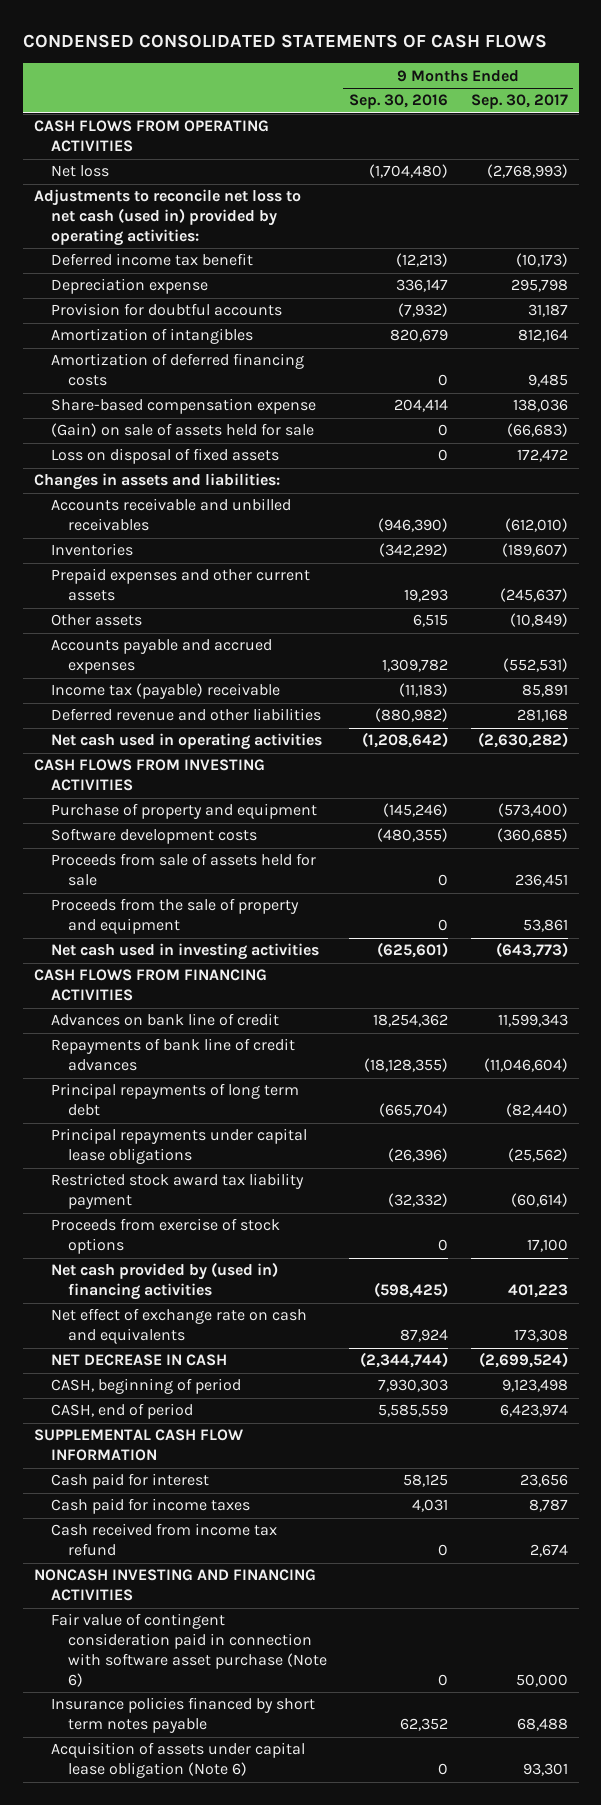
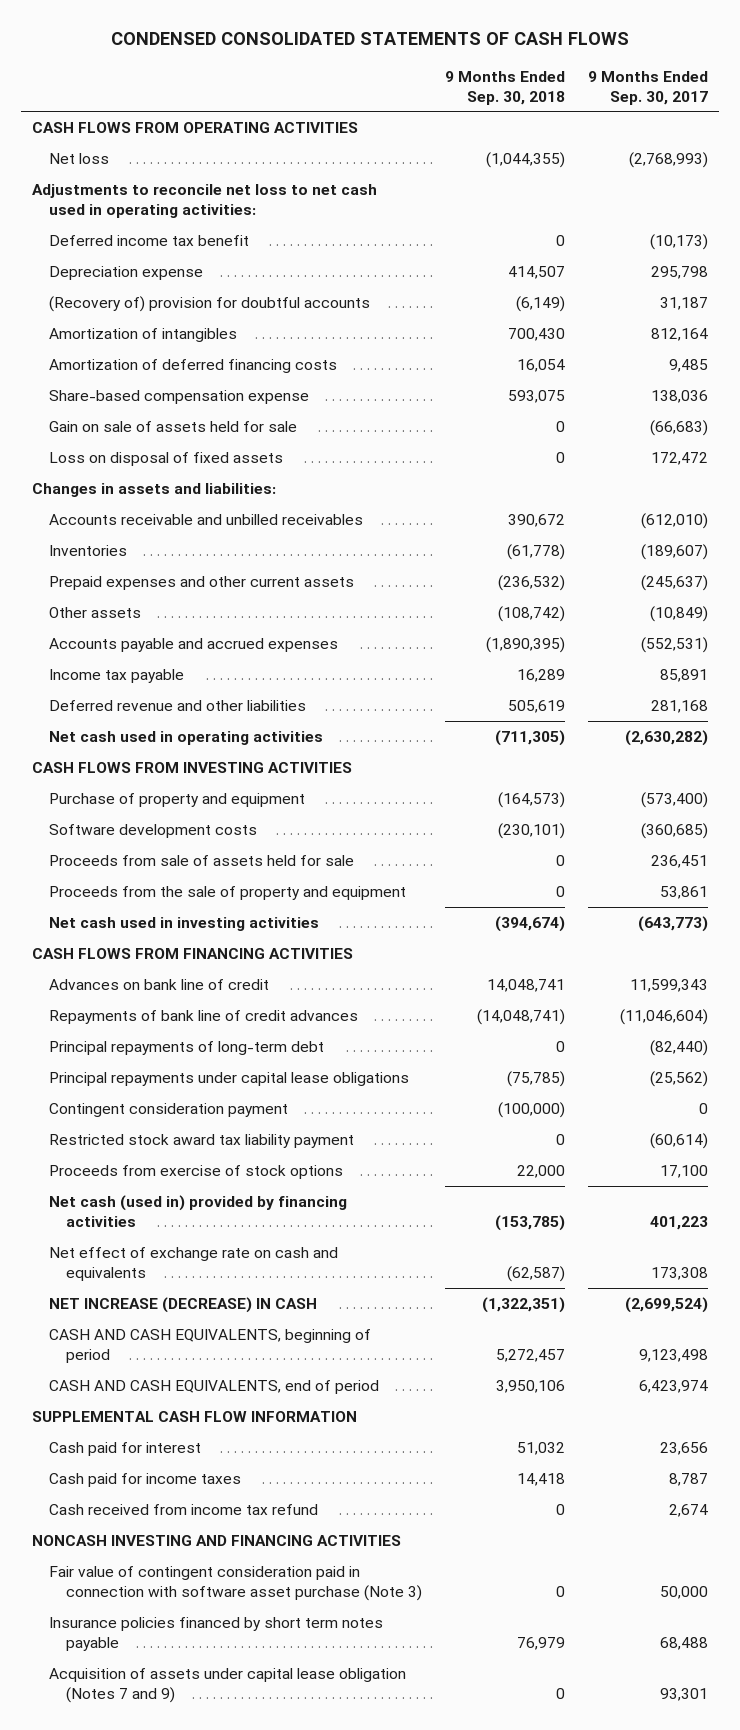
- | 9 Months Ended Sep. 30, 2016 | 9 Months Ended Sep. 30, 2017
+ | 9 Months Ended Sep. 30, 2018 | 9 Months Ended Sep. 30, 2017
- Adjustments to reconcile net loss to net cash (used in) provided by operating activities:
+ Adjustments to reconcile net loss to net cash used in operating activities:
- Provision for doubtful accounts | (7,932) | 31,187
+ (Recovery of) provision for doubtful accounts | (6,149) | 31,187
- (Gain) on sale of assets held for sale | 0 | (66,683)
+ Gain on sale of assets held for sale | 0 | (66,683)
- Income tax (payable) receivable | (11,183) | 85,891
+ Income tax payable | 16,289 | 85,891
- Principal repayments of long term debt | (665,704) | (82,440)
+ Principal repayments of long-term debt | 0 | (82,440)
+ Contingent consideration payment | (100,000) | 0
- Net cash provided by (used in) financing activities | (598,425) | 401,223
+ Net cash (used in) provided by financing activities | (153,785) | 401,223
- NET DECREASE IN CASH | (2,344,744) | (2,699,524)
- CASH, beginning of period | 7,930,303 | 9,123,498
- CASH, end of period | 5,585,559 | 6,423,974
+ NET INCREASE (DECREASE) IN CASH | (1,322,351) | (2,699,524)
+ CASH AND CASH EQUIVALENTS, beginning of period | 5,272,457 | 9,123,498
+ CASH AND CASH EQUIVALENTS, end of period | 3,950,106 | 6,423,974
- Fair value of contingent consideration paid in connection with software asset purchase (Note 6) | 0 | 50,000
+ Fair value of contingent consideration paid in connection with software asset purchase (Note 3) | 0 | 50,000
- Acquisition of assets under capital lease obligation (Note 6) | 0 | 93,301
+ Acquisition of assets under capital lease obligation (Notes 7 and 9) | 0 | 93,301

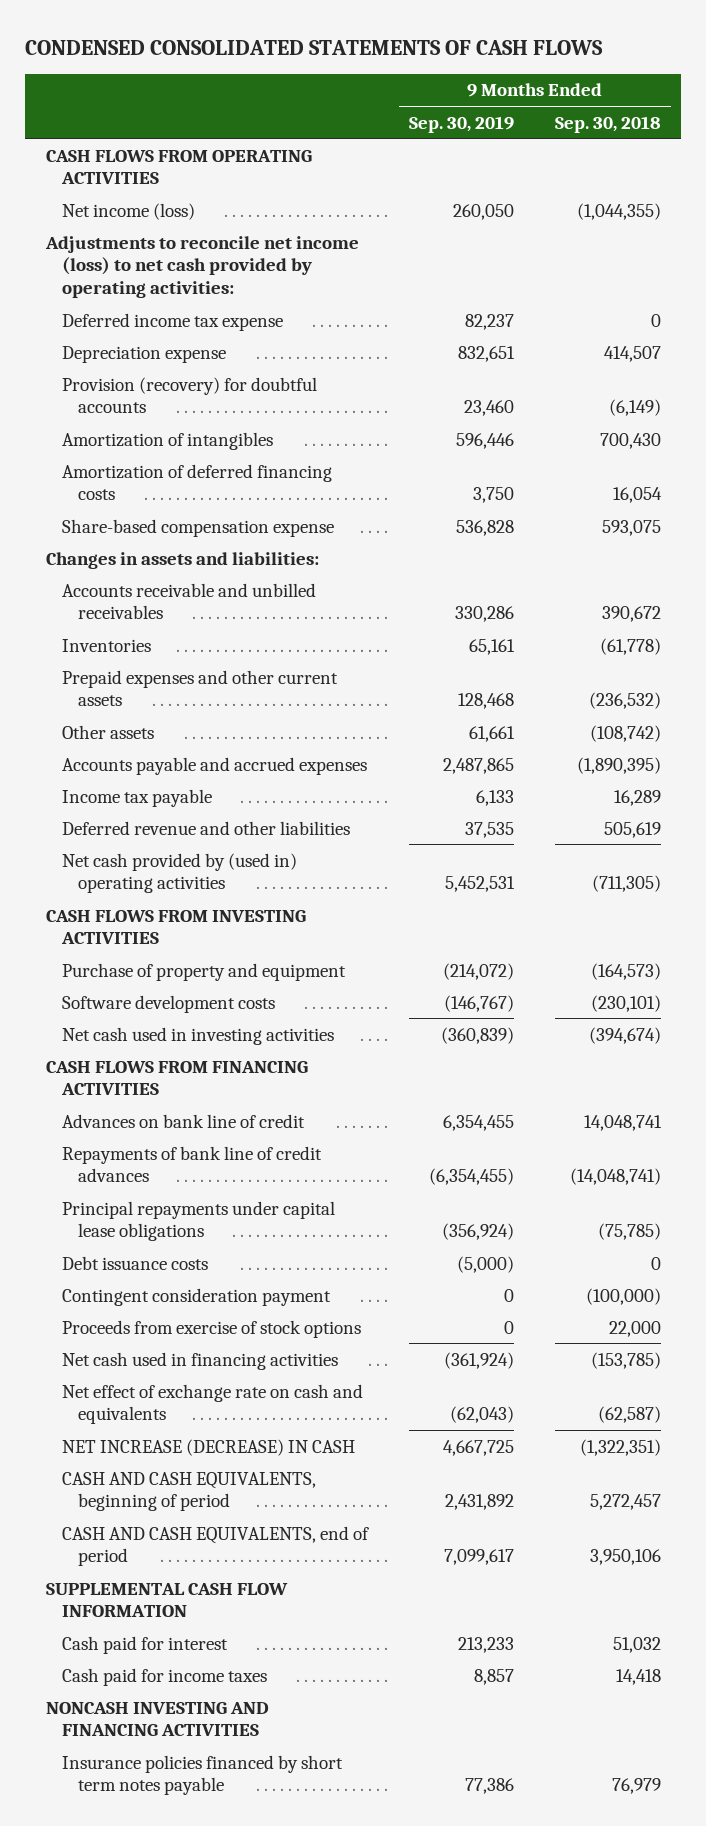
- | 9 Months Ended Sep. 30, 2018 | 9 Months Ended Sep. 30, 2017
+ | 9 Months Ended Sep. 30, 2019 | 9 Months Ended Sep. 30, 2018
- Net loss | (1,044,355) | (2,768,993)
- Adjustments to reconcile net loss to net cash used in operating activities:
- Deferred income tax benefit | 0 | (10,173)
+ Net income (loss) | 260,050 | (1,044,355)
+ Adjustments to reconcile net income (loss) to net cash provided by operating activities:
+ Deferred income tax expense | 82,237 | 0
- (Recovery of) provision for doubtful accounts | (6,149) | 31,187
+ Provision (recovery) for doubtful accounts | 23,460 | (6,149)
- Gain on sale of assets held for sale | 0 | (66,683)
- Loss on disposal of fixed assets | 0 | 172,472
- Net cash used in operating activities | (711,305) | (2,630,282)
+ Net cash provided by (used in) operating activities | 5,452,531 | (711,305)
- Proceeds from sale of assets held for sale | 0 | 236,451
- Proceeds from the sale of property and equipment | 0 | 53,861
- Principal repayments of long-term debt | 0 | (82,440)
+ Debt issuance costs | (5,000) | 0
- Restricted stock award tax liability payment | 0 | (60,614)
- Net cash (used in) provided by financing activities | (153,785) | 401,223
+ Net cash used in financing activities | (361,924) | (153,785)
- Cash received from income tax refund | 0 | 2,674
- Fair value of contingent consideration paid in connection with software asset purchase (Note 3) | 0 | 50,000
- Acquisition of assets under capital lease obligation (Notes 7 and 9) | 0 | 93,301

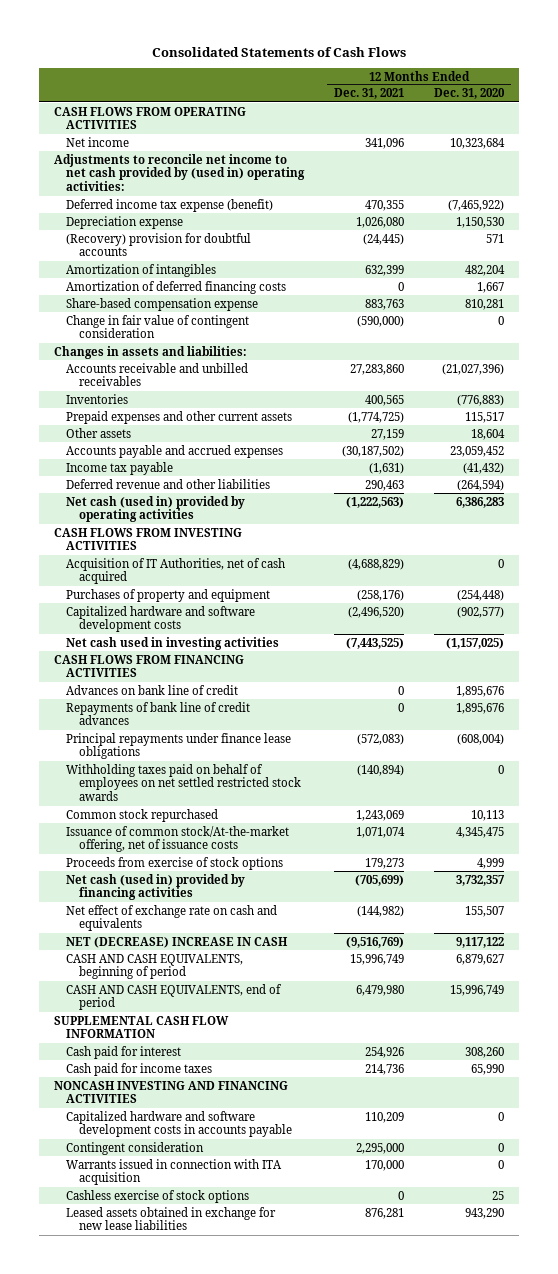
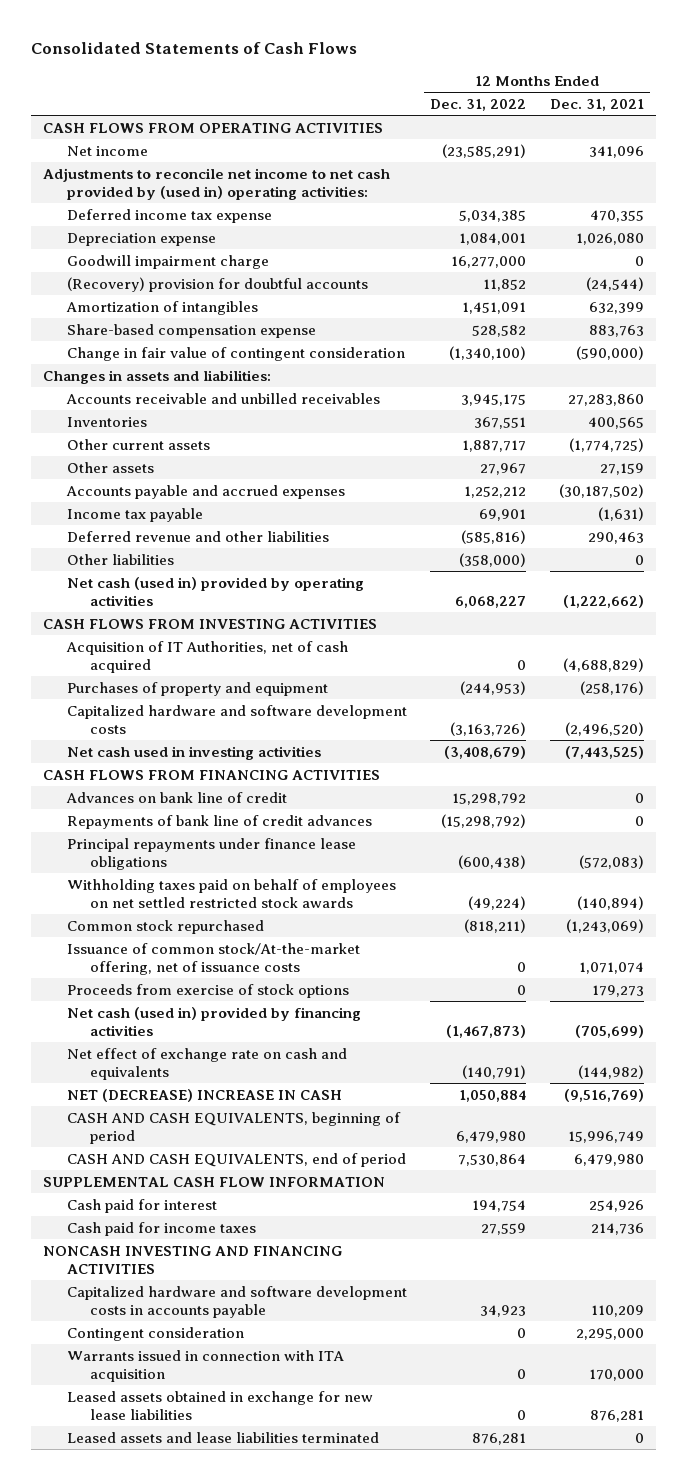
- | 12 Months Ended Dec. 31, 2021 | 12 Months Ended Dec. 31, 2020
+ | 12 Months Ended Dec. 31, 2022 | 12 Months Ended Dec. 31, 2021
- Deferred income tax expense (benefit) | 470,355 | (7,465,922)
+ Deferred income tax expense | 5,034,385 | 470,355
- (Recovery) provision for doubtful accounts | (24,445) | 571
+ Goodwill impairment charge | 16,277,000 | 0
+ (Recovery) provision for doubtful accounts | 11,852 | (24,544)
- Amortization of deferred financing costs | 0 | 1,667
- Prepaid expenses and other current assets | (1,774,725) | 115,517
+ Other current assets | 1,887,717 | (1,774,725)
- Net cash (used in) provided by operating activities | (1,222,563) | 6,386,283
+ Other liabilities | (358,000) | 0
+ Net cash (used in) provided by operating activities | 6,068,227 | (1,222,662)
- Common stock repurchased | 1,243,069 | 10,113
+ Common stock repurchased | (818,211) | (1,243,069)
- Cashless exercise of stock options | 0 | 25
+ Leased assets and lease liabilities terminated | 876,281 | 0

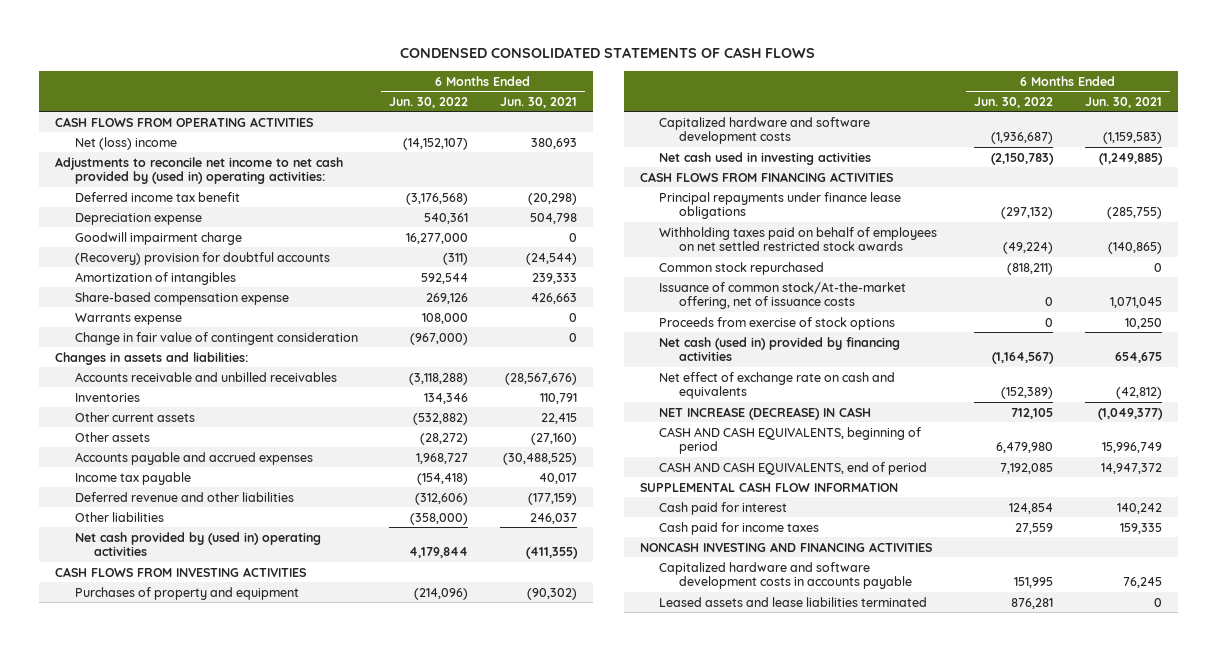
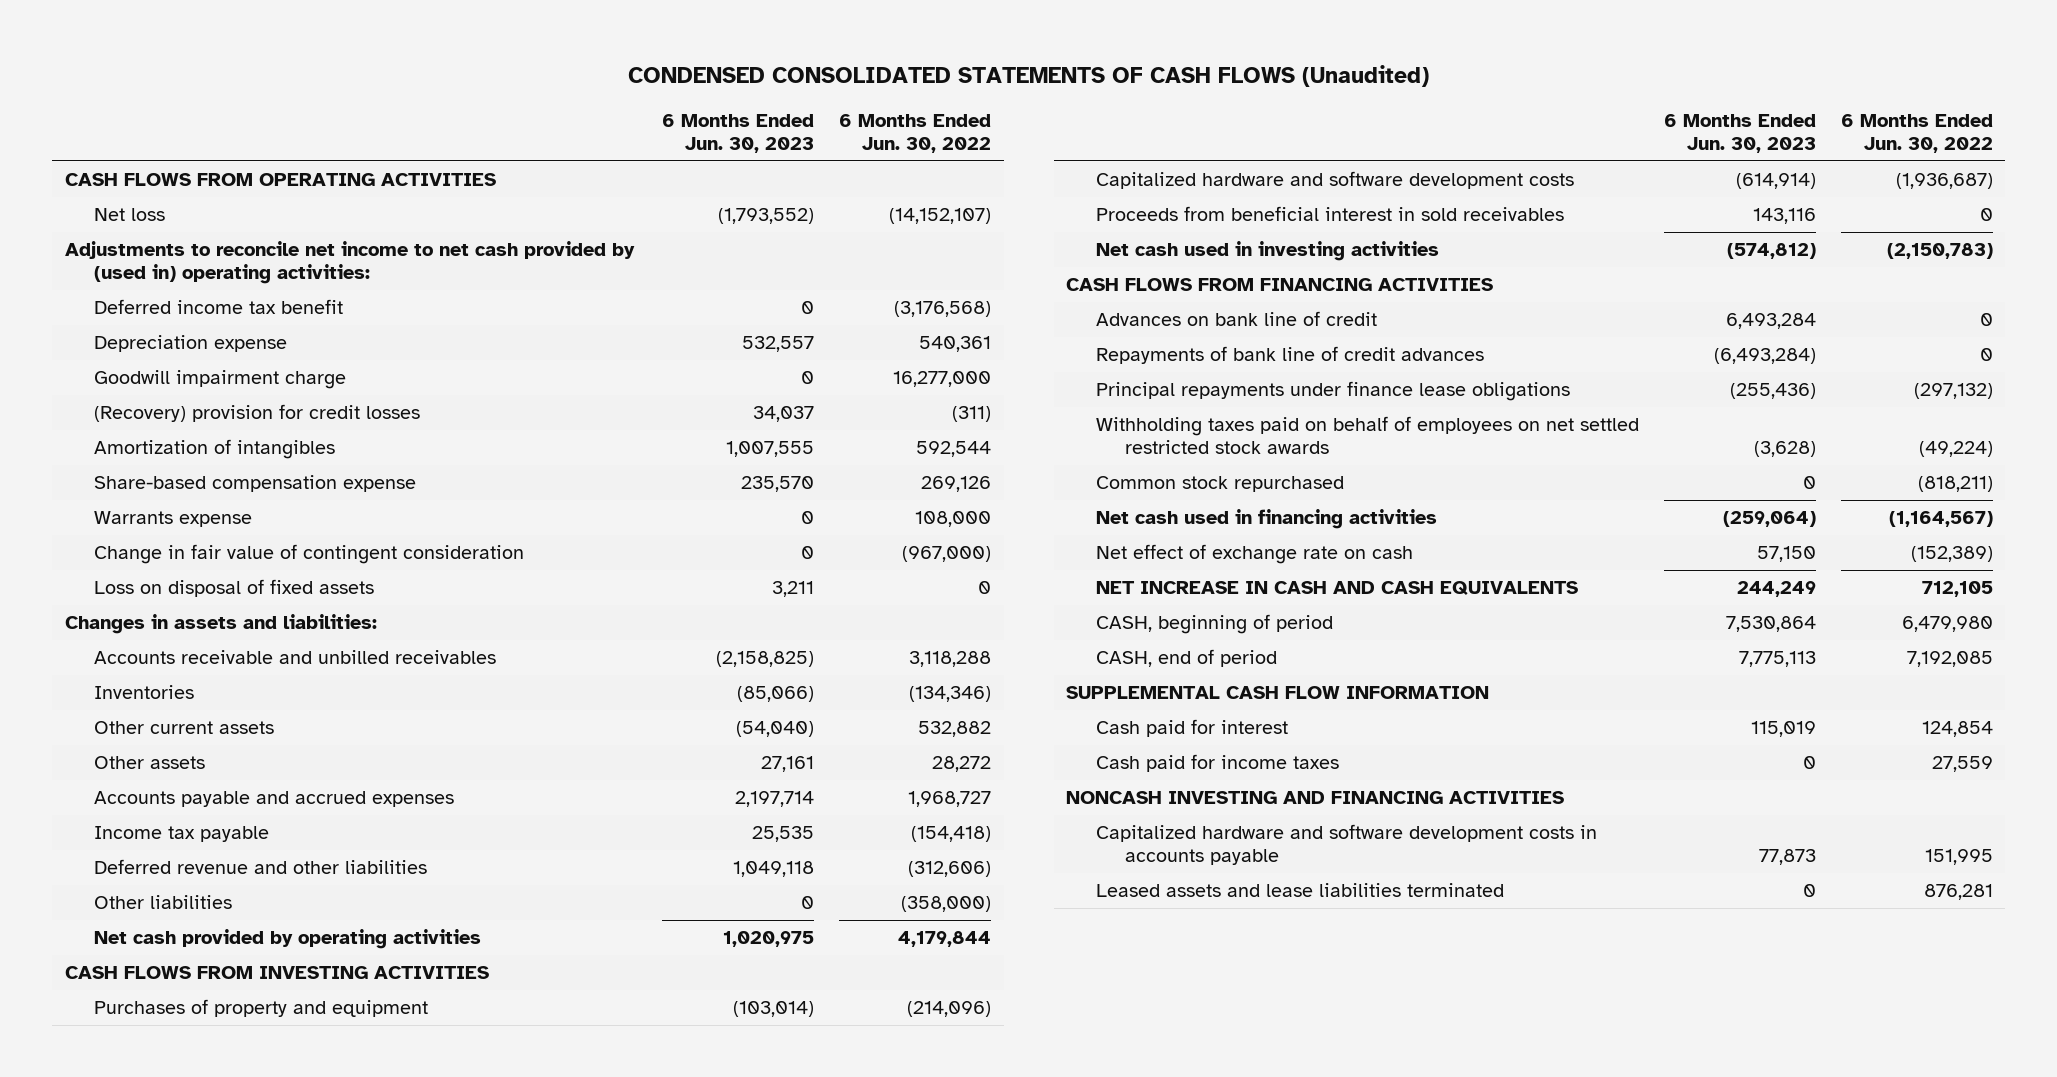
- CONDENSED CONSOLIDATED STATEMENTS OF CASH FLOWS
+ CONDENSED CONSOLIDATED STATEMENTS OF CASH FLOWS (Unaudited)
- | 6 Months Ended Jun. 30, 2022 | 6 Months Ended Jun. 30, 2021
+ | 6 Months Ended Jun. 30, 2023 | 6 Months Ended Jun. 30, 2022
- Net (loss) income | (14,152,107) | 380,693
+ Net loss | (1,793,552) | (14,152,107)
- (Recovery) provision for doubtful accounts | (311) | (24,544)
+ (Recovery) provision for credit losses | 34,037 | (311)
+ Loss on disposal of fixed assets | 3,211 | 0
- Accounts receivable and unbilled receivables | (3,118,288) | (28,567,676)
- Inventories | 134,346 | 110,791
- Other current assets | (532,882) | 22,415
- Other assets | (28,272) | (27,160)
+ Accounts receivable and unbilled receivables | (2,158,825) | 3,118,288
+ Inventories | (85,066) | (134,346)
+ Other current assets | (54,040) | 532,882
+ Other assets | 27,161 | 28,272
- Net cash provided by (used in) operating activities | 4,179,844 | (411,355)
+ Net cash provided by operating activities | 1,020,975 | 4,179,844
+ Proceeds from beneficial interest in sold receivables | 143,116 | 0
+ Advances on bank line of credit | 6,493,284 | 0
+ Repayments of bank line of credit advances | (6,493,284) | 0
- Issuance of common stock/At-the-market offering, net of issuance costs | 0 | 1,071,045
- Proceeds from exercise of stock options | 0 | 10,250
- Net cash (used in) provided by financing activities | (1,164,567) | 654,675
- Net effect of exchange rate on cash and equivalents | (152,389) | (42,812)
- NET INCREASE (DECREASE) IN CASH | 712,105 | (1,049,377)
- CASH AND CASH EQUIVALENTS, beginning of period | 6,479,980 | 15,996,749
- CASH AND CASH EQUIVALENTS, end of period | 7,192,085 | 14,947,372
+ Net cash used in financing activities | (259,064) | (1,164,567)
+ Net effect of exchange rate on cash | 57,150 | (152,389)
+ NET INCREASE IN CASH AND CASH EQUIVALENTS | 244,249 | 712,105
+ CASH, beginning of period | 7,530,864 | 6,479,980
+ CASH, end of period | 7,775,113 | 7,192,085

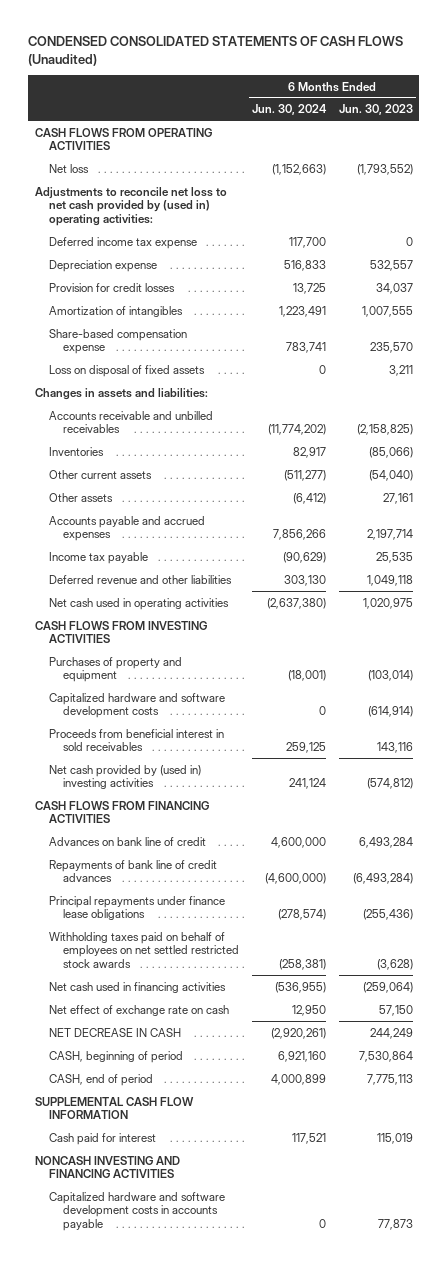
- | 6 Months Ended Jun. 30, 2023 | 6 Months Ended Jun. 30, 2022
+ | 6 Months Ended Jun. 30, 2024 | 6 Months Ended Jun. 30, 2023
- Adjustments to reconcile net income to net cash provided by (used in) operating activities:
- Deferred income tax benefit | 0 | (3,176,568)
+ Adjustments to reconcile net loss to net cash provided by (used in) operating activities:
+ Deferred income tax expense | 117,700 | 0
- Goodwill impairment charge | 0 | 16,277,000
- (Recovery) provision for credit losses | 34,037 | (311)
+ Provision for credit losses | 13,725 | 34,037
- Warrants expense | 0 | 108,000
- Change in fair value of contingent consideration | 0 | (967,000)
- Other liabilities | 0 | (358,000)
- Net cash provided by operating activities | 1,020,975 | 4,179,844
+ Net cash used in operating activities | (2,637,380) | 1,020,975
- Net cash used in investing activities | (574,812) | (2,150,783)
+ Net cash provided by (used in) investing activities | 241,124 | (574,812)
- Common stock repurchased | 0 | (818,211)
- NET INCREASE IN CASH AND CASH EQUIVALENTS | 244,249 | 712,105
+ NET DECREASE IN CASH | (2,920,261) | 244,249
- Cash paid for income taxes | 0 | 27,559
- Leased assets and lease liabilities terminated | 0 | 876,281

